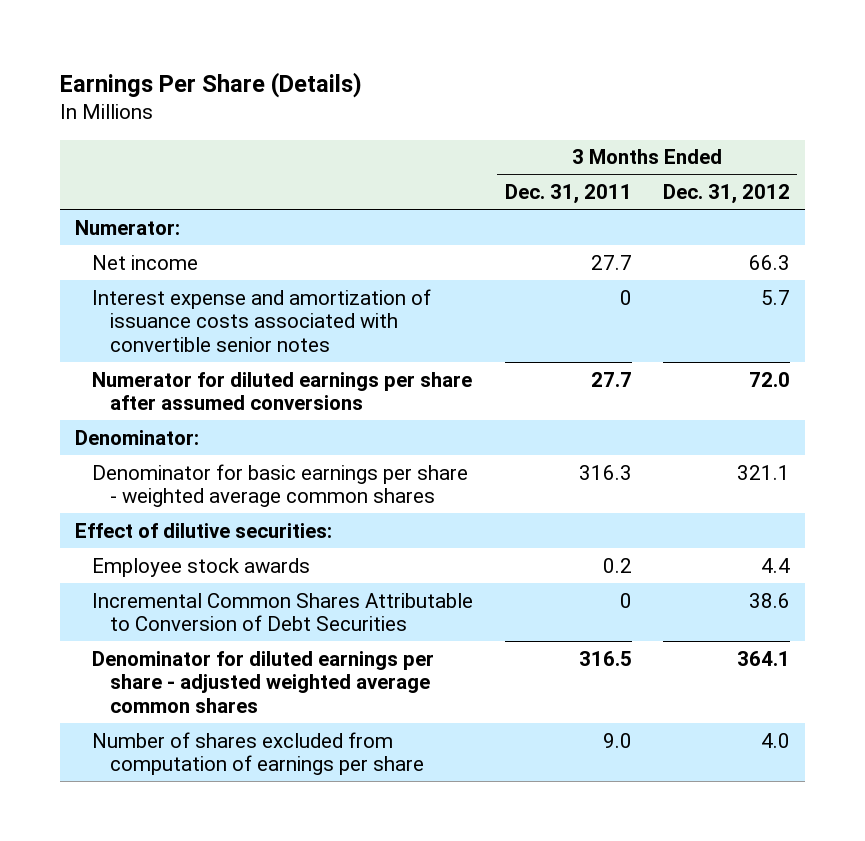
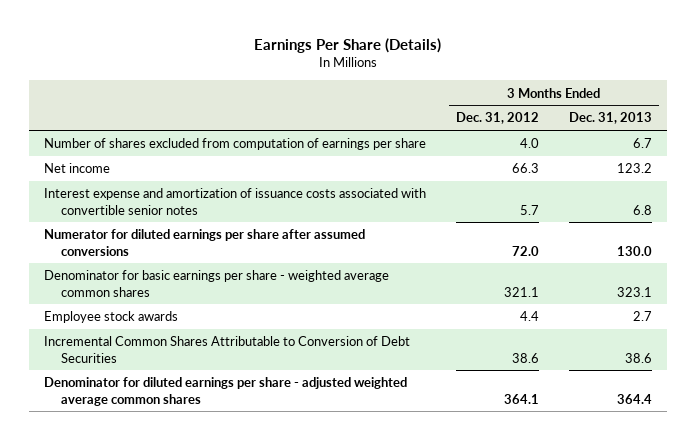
- | 3 Months Ended Dec. 31, 2011 | 3 Months Ended Dec. 31, 2012
+ | 3 Months Ended Dec. 31, 2012 | 3 Months Ended Dec. 31, 2013
- Numerator:
moved up: Number of shares excluded from computation of earnings per share | 4.0 | 6.7
- Denominator:
- Effect of dilutive securities:

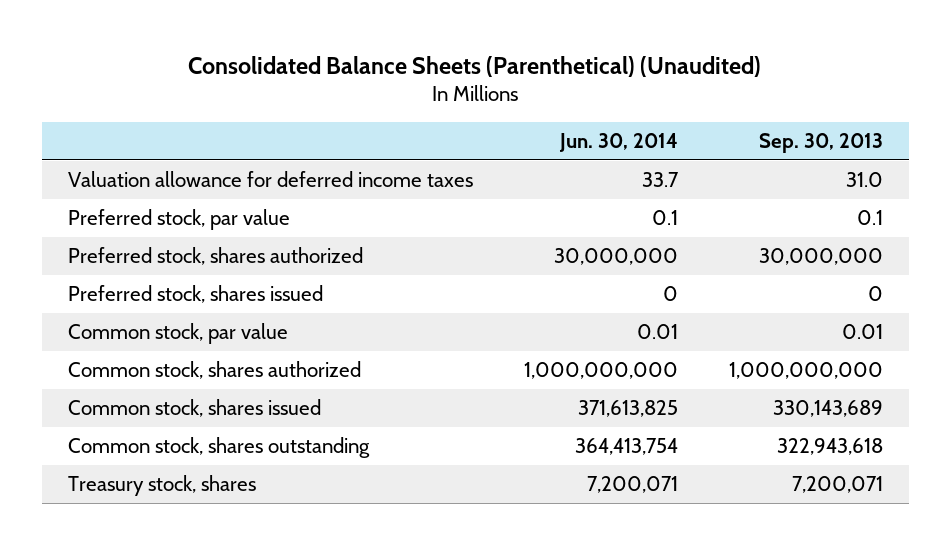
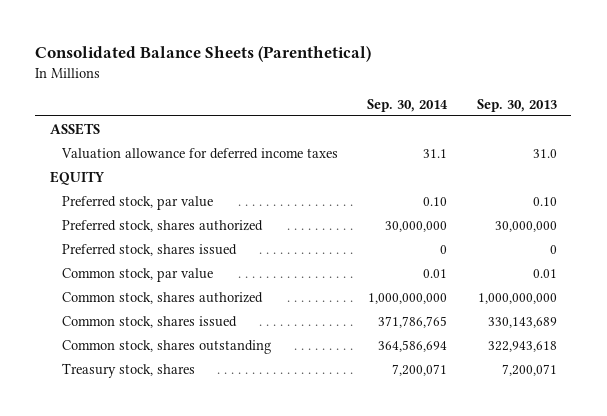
- Consolidated Balance Sheets (Parenthetical) (Unaudited)
+ Consolidated Balance Sheets (Parenthetical)
- | Jun. 30, 2014 | Sep. 30, 2013
+ | Sep. 30, 2014 | Sep. 30, 2013
+ ASSETS
- Preferred stock, par value | 0.1 | 0.1
+ EQUITY
+ Preferred stock, par value | 0.10 | 0.10

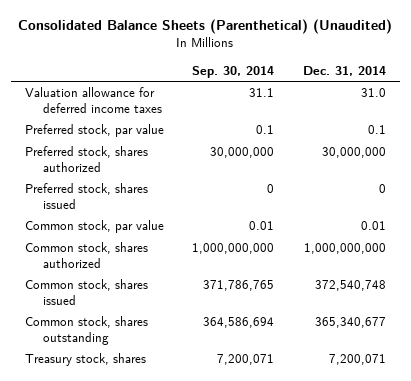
- Consolidated Balance Sheets (Parenthetical)
+ Consolidated Balance Sheets (Parenthetical) (Unaudited)
- | Sep. 30, 2014 | Sep. 30, 2013
+ | Sep. 30, 2014 | Dec. 31, 2014
- ASSETS
- EQUITY
- Preferred stock, par value | 0.10 | 0.10
+ Preferred stock, par value | 0.1 | 0.1

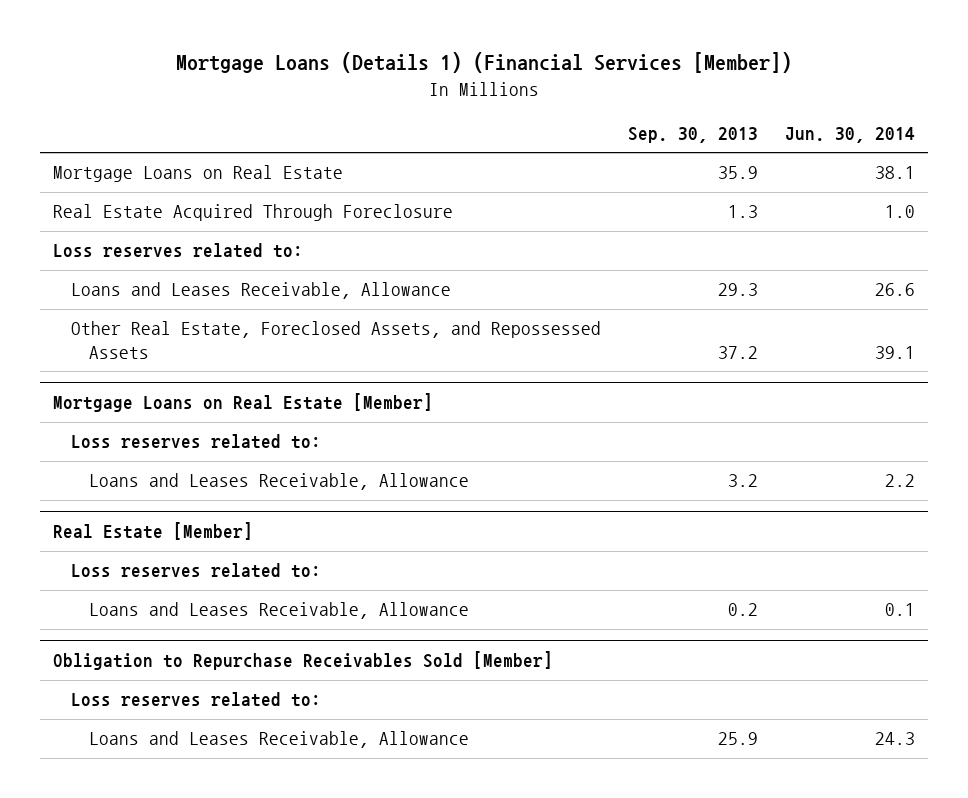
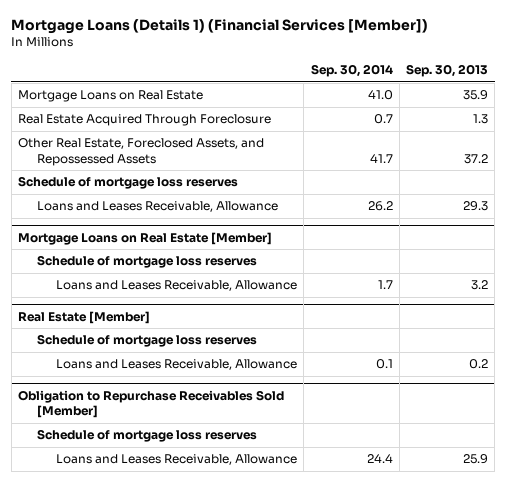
- | Sep. 30, 2013 | Jun. 30, 2014
+ | Sep. 30, 2014 | Sep. 30, 2013
- Loss reserves related to:
+ Schedule of mortgage loss reserves
moved down: Loans and Leases Receivable, Allowance | 26.2 | 29.3
@ Mortgage Loans on Real Estate [Member]
- Loss reserves related to:
+ Schedule of mortgage loss reserves
@ Real Estate [Member]
- Loss reserves related to:
+ Schedule of mortgage loss reserves
@ Obligation to Repurchase Receivables Sold [Member]
- Loss reserves related to:
+ Schedule of mortgage loss reserves

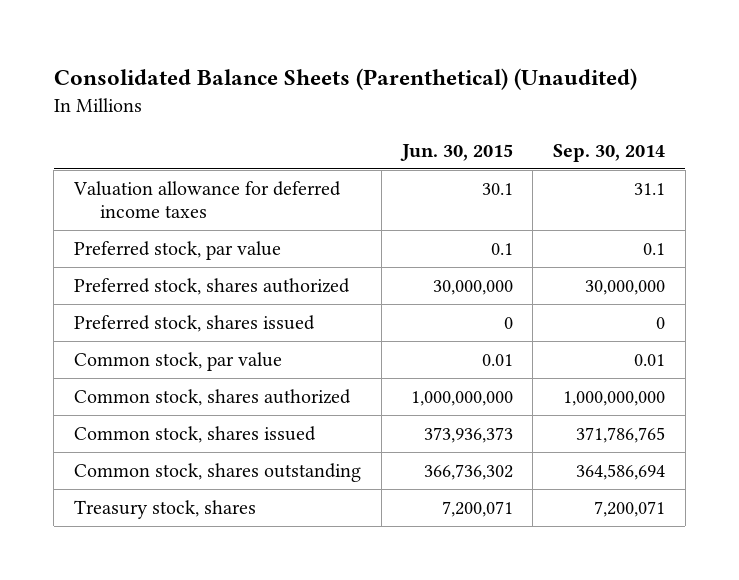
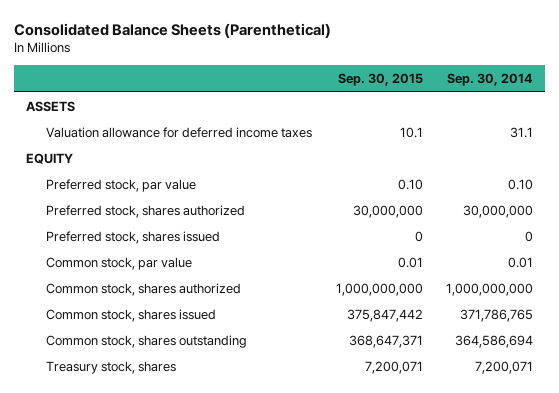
- Consolidated Balance Sheets (Parenthetical) (Unaudited)
+ Consolidated Balance Sheets (Parenthetical)
- | Jun. 30, 2015 | Sep. 30, 2014
+ | Sep. 30, 2015 | Sep. 30, 2014
+ ASSETS
- Preferred stock, par value | 0.1 | 0.1
+ EQUITY
+ Preferred stock, par value | 0.10 | 0.10

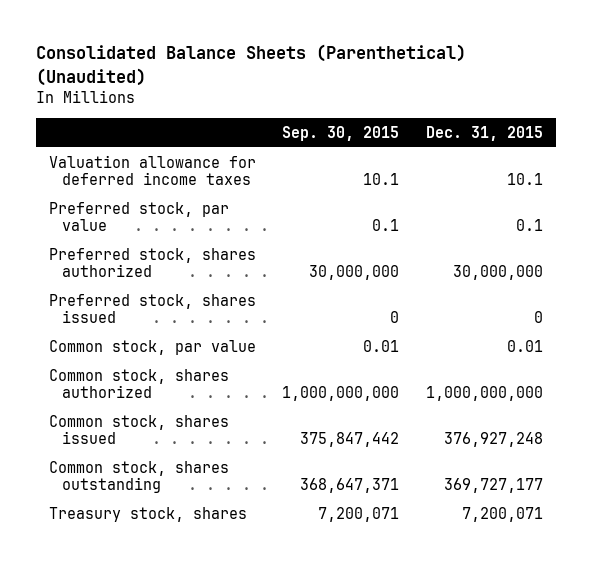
- Consolidated Balance Sheets (Parenthetical)
+ Consolidated Balance Sheets (Parenthetical) (Unaudited)
- | Sep. 30, 2015 | Sep. 30, 2014
+ | Sep. 30, 2015 | Dec. 31, 2015
- ASSETS
- EQUITY
- Preferred stock, par value | 0.10 | 0.10
+ Preferred stock, par value | 0.1 | 0.1

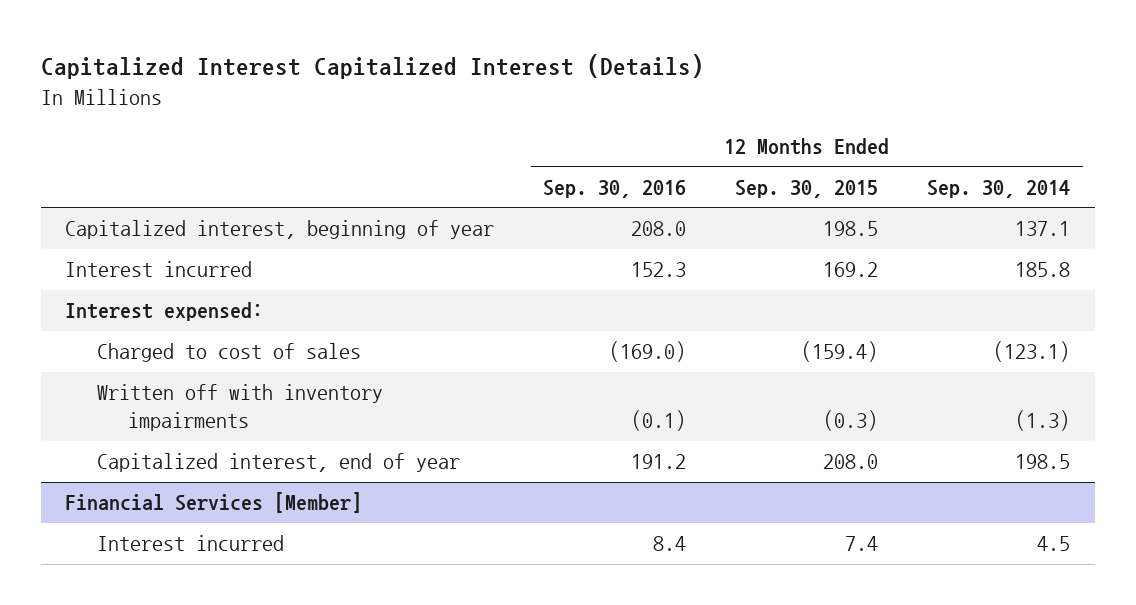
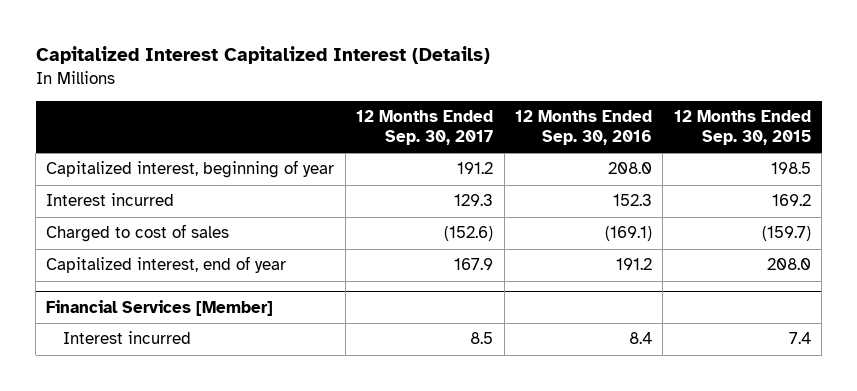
- | 12 Months Ended Sep. 30, 2016 | 12 Months Ended Sep. 30, 2015 | 12 Months Ended Sep. 30, 2014
+ | 12 Months Ended Sep. 30, 2017 | 12 Months Ended Sep. 30, 2016 | 12 Months Ended Sep. 30, 2015
- Interest expensed:
- Charged to cost of sales | (169.0) | (159.4) | (123.1)
- Written off with inventory impairments | (0.1) | (0.3) | (1.3)
+ Charged to cost of sales | (152.6) | (169.1) | (159.7)

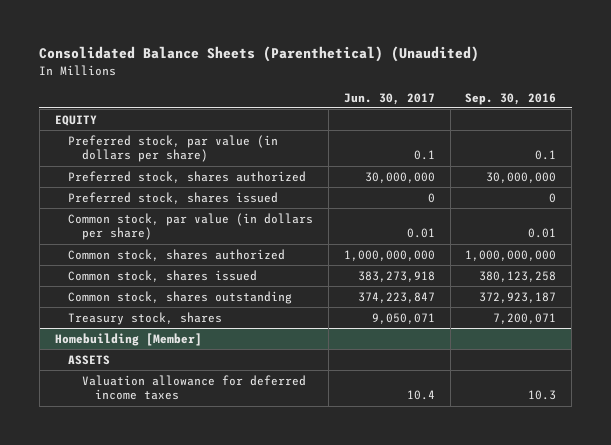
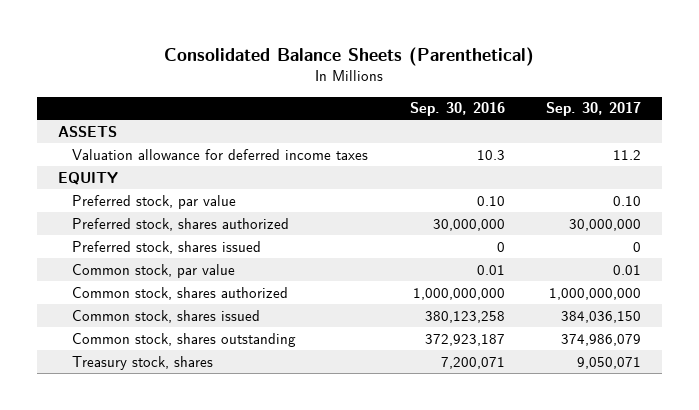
- Consolidated Balance Sheets (Parenthetical) (Unaudited)
+ Consolidated Balance Sheets (Parenthetical)
- | Jun. 30, 2017 | Sep. 30, 2016
+ | Sep. 30, 2016 | Sep. 30, 2017
+ ASSETS
+ Valuation allowance for deferred income taxes | 10.3 | 11.2
- Preferred stock, par value (in dollars per share) | 0.1 | 0.1
+ Preferred stock, par value | 0.10 | 0.10
- Common stock, par value (in dollars per share) | 0.01 | 0.01
+ Common stock, par value | 0.01 | 0.01
- Homebuilding [Member]
- ASSETS
- Valuation allowance for deferred income taxes | 10.4 | 10.3

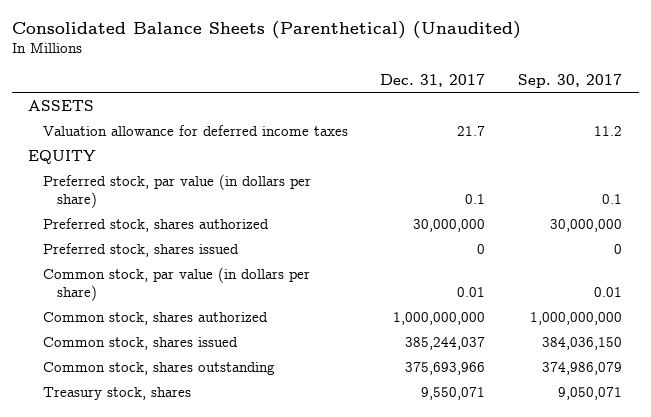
- Consolidated Balance Sheets (Parenthetical)
+ Consolidated Balance Sheets (Parenthetical) (Unaudited)
- | Sep. 30, 2016 | Sep. 30, 2017
+ | Dec. 31, 2017 | Sep. 30, 2017
- Preferred stock, par value | 0.10 | 0.10
+ Preferred stock, par value (in dollars per share) | 0.1 | 0.1
- Common stock, par value | 0.01 | 0.01
+ Common stock, par value (in dollars per share) | 0.01 | 0.01

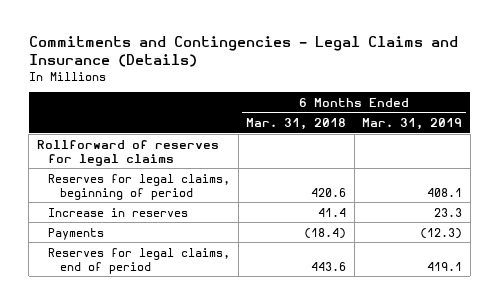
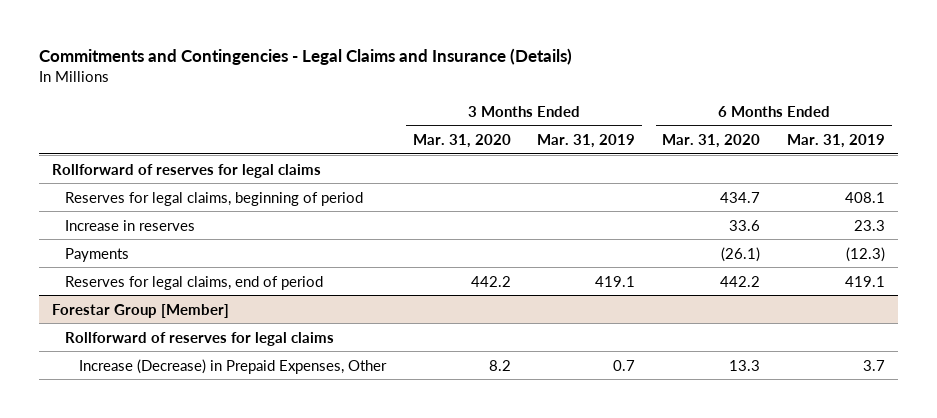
- | 6 Months Ended Mar. 31, 2018 | 6 Months Ended Mar. 31, 2019
+ | 3 Months Ended Mar. 31, 2020 | 3 Months Ended Mar. 31, 2019 | 6 Months Ended Mar. 31, 2020 | 6 Months Ended Mar. 31, 2019
+ Forestar Group [Member]
+ Rollforward of reserves for legal claims
+ Increase (Decrease) in Prepaid Expenses, Other | 8.2 | 0.7 | 13.3 | 3.7

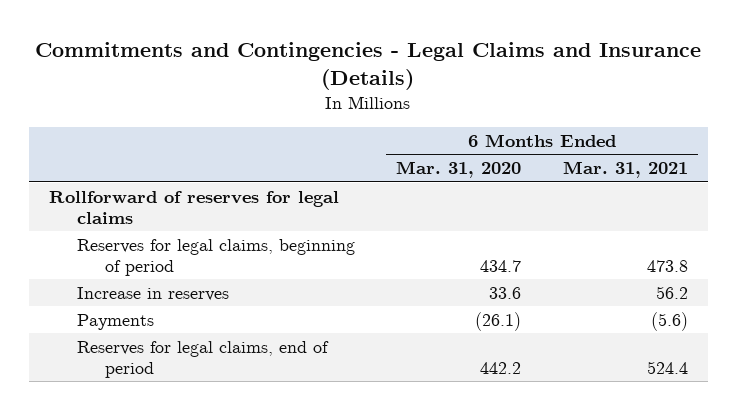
- | 3 Months Ended Mar. 31, 2020 | 3 Months Ended Mar. 31, 2019 | 6 Months Ended Mar. 31, 2020 | 6 Months Ended Mar. 31, 2019
+ | 6 Months Ended Mar. 31, 2020 | 6 Months Ended Mar. 31, 2021
- Forestar Group [Member]
- Rollforward of reserves for legal claims
- Increase (Decrease) in Prepaid Expenses, Other | 8.2 | 0.7 | 13.3 | 3.7

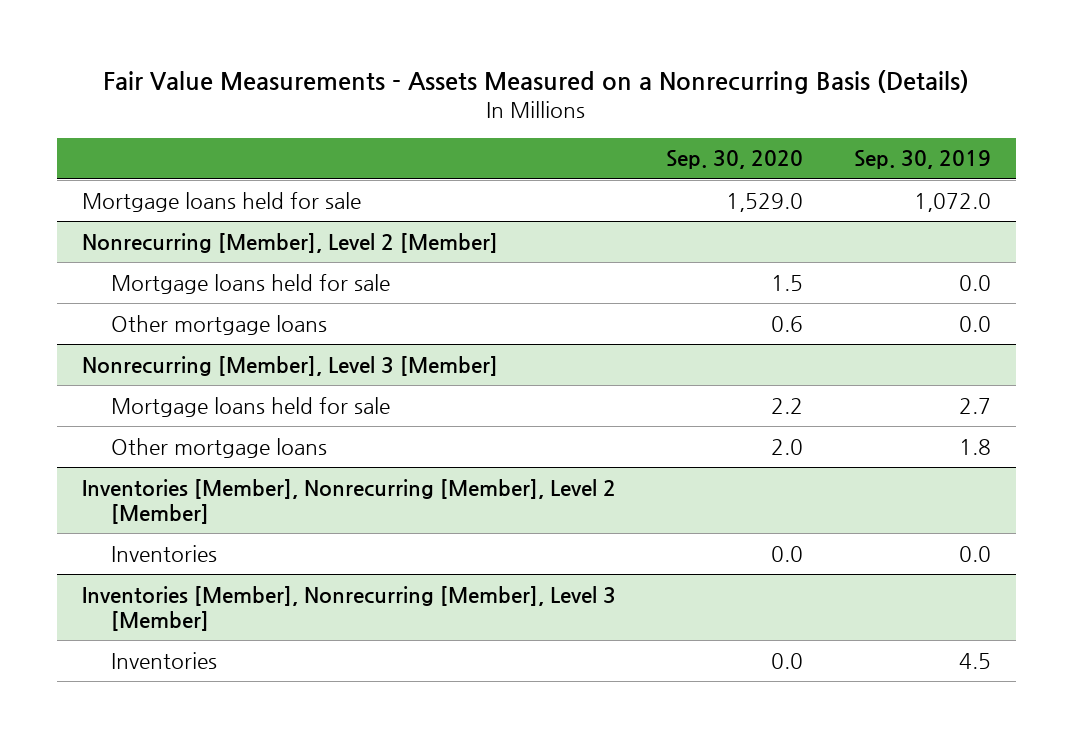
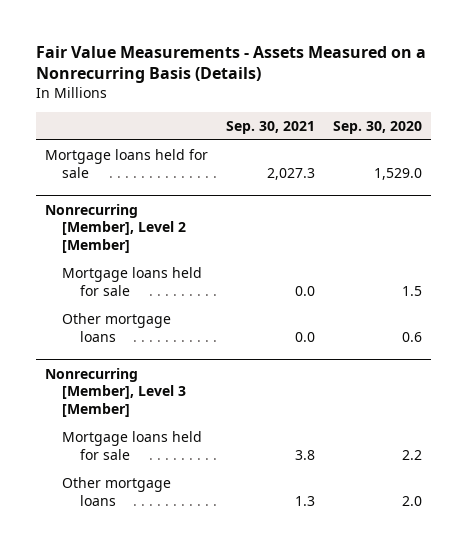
- | Sep. 30, 2020 | Sep. 30, 2019
+ | Sep. 30, 2021 | Sep. 30, 2020
- Inventories [Member], Nonrecurring [Member], Level 2 [Member]
- Inventories | 0.0 | 0.0
- Inventories [Member], Nonrecurring [Member], Level 3 [Member]
- Inventories | 0.0 | 4.5

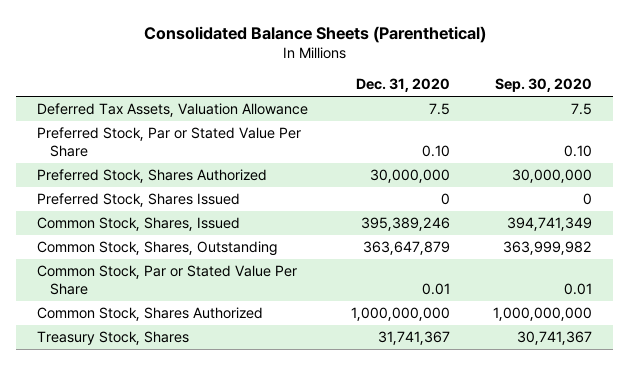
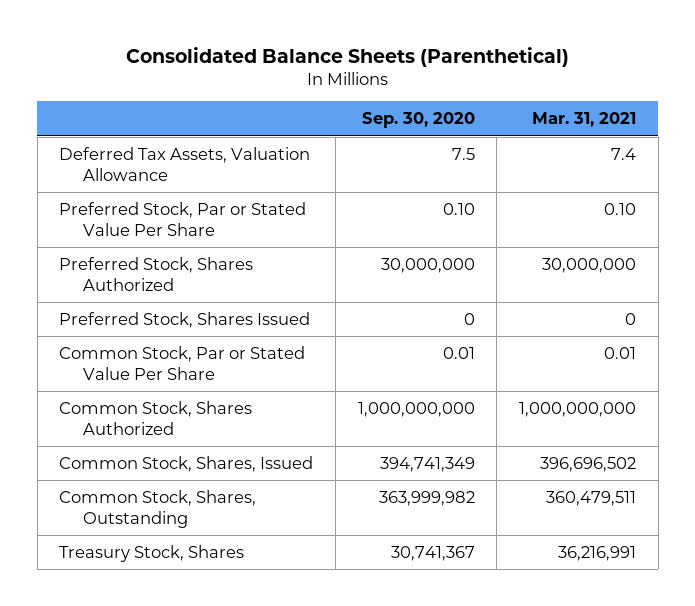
- | Dec. 31, 2020 | Sep. 30, 2020
+ | Sep. 30, 2020 | Mar. 31, 2021
moved down: Common Stock, Shares, Issued | 394,741,349 | 396,696,502
moved down: Common Stock, Shares, Outstanding | 363,999,982 | 360,479,511

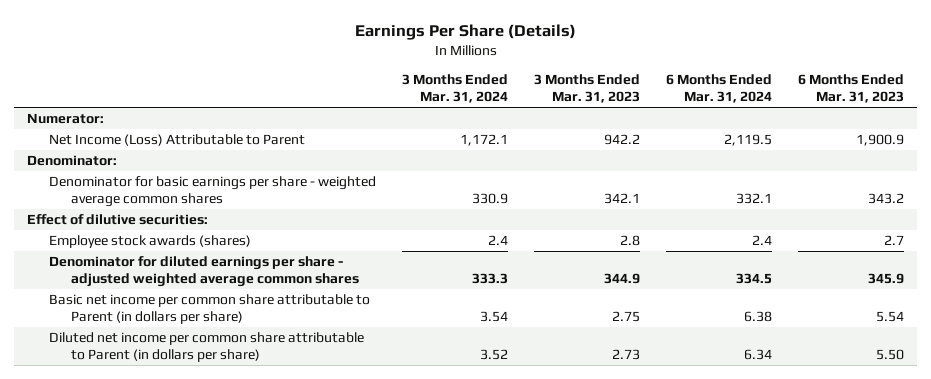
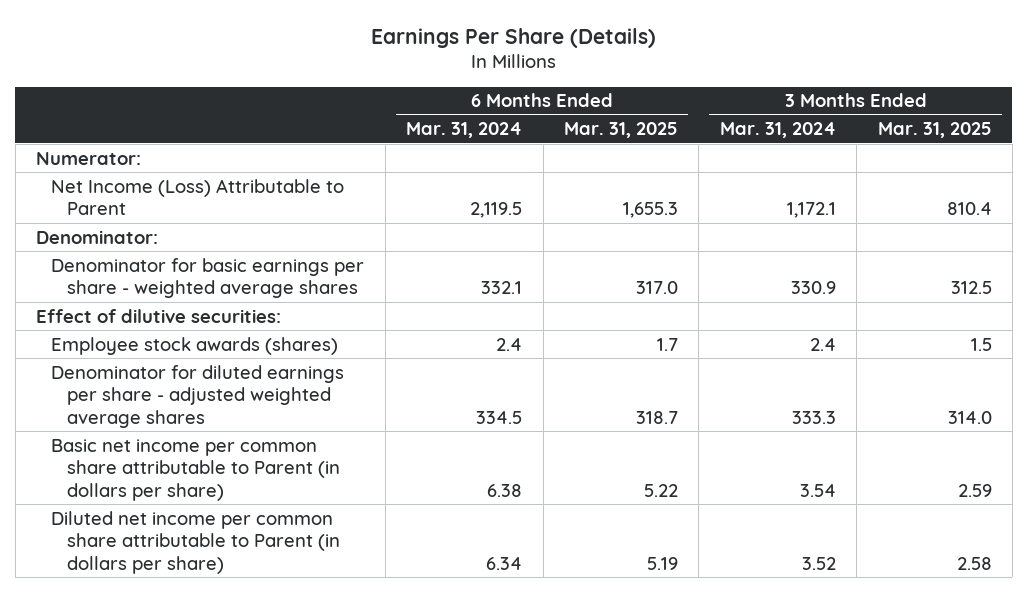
- | 3 Months Ended Mar. 31, 2024 | 3 Months Ended Mar. 31, 2023 | 6 Months Ended Mar. 31, 2024 | 6 Months Ended Mar. 31, 2023
+ | 6 Months Ended Mar. 31, 2024 | 6 Months Ended Mar. 31, 2025 | 3 Months Ended Mar. 31, 2024 | 3 Months Ended Mar. 31, 2025
- Denominator for basic earnings per share - weighted average common shares | 330.9 | 342.1 | 332.1 | 343.2
+ Denominator for basic earnings per share - weighted average shares | 332.1 | 317.0 | 330.9 | 312.5
- Denominator for diluted earnings per share - adjusted weighted average common shares | 333.3 | 344.9 | 334.5 | 345.9
+ Denominator for diluted earnings per share - adjusted weighted average shares | 334.5 | 318.7 | 333.3 | 314.0

